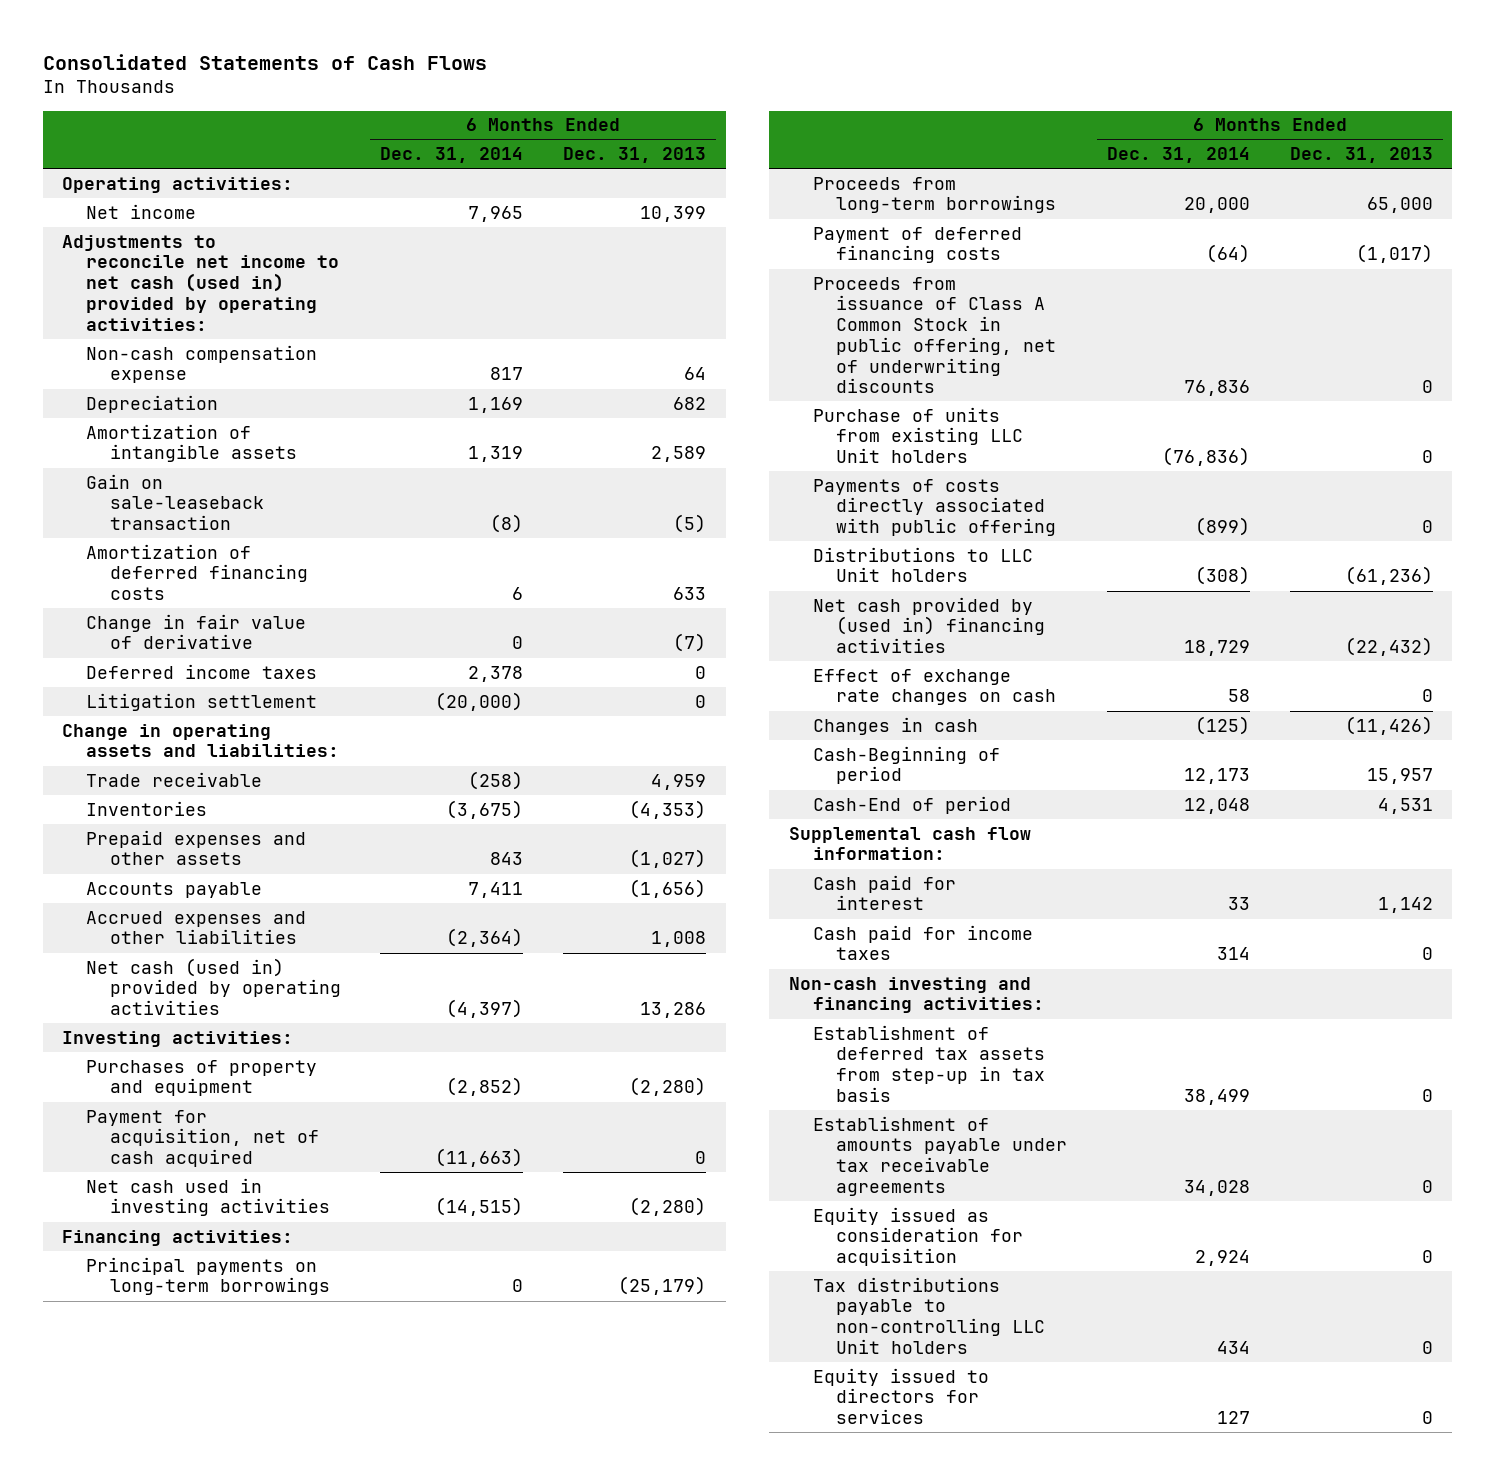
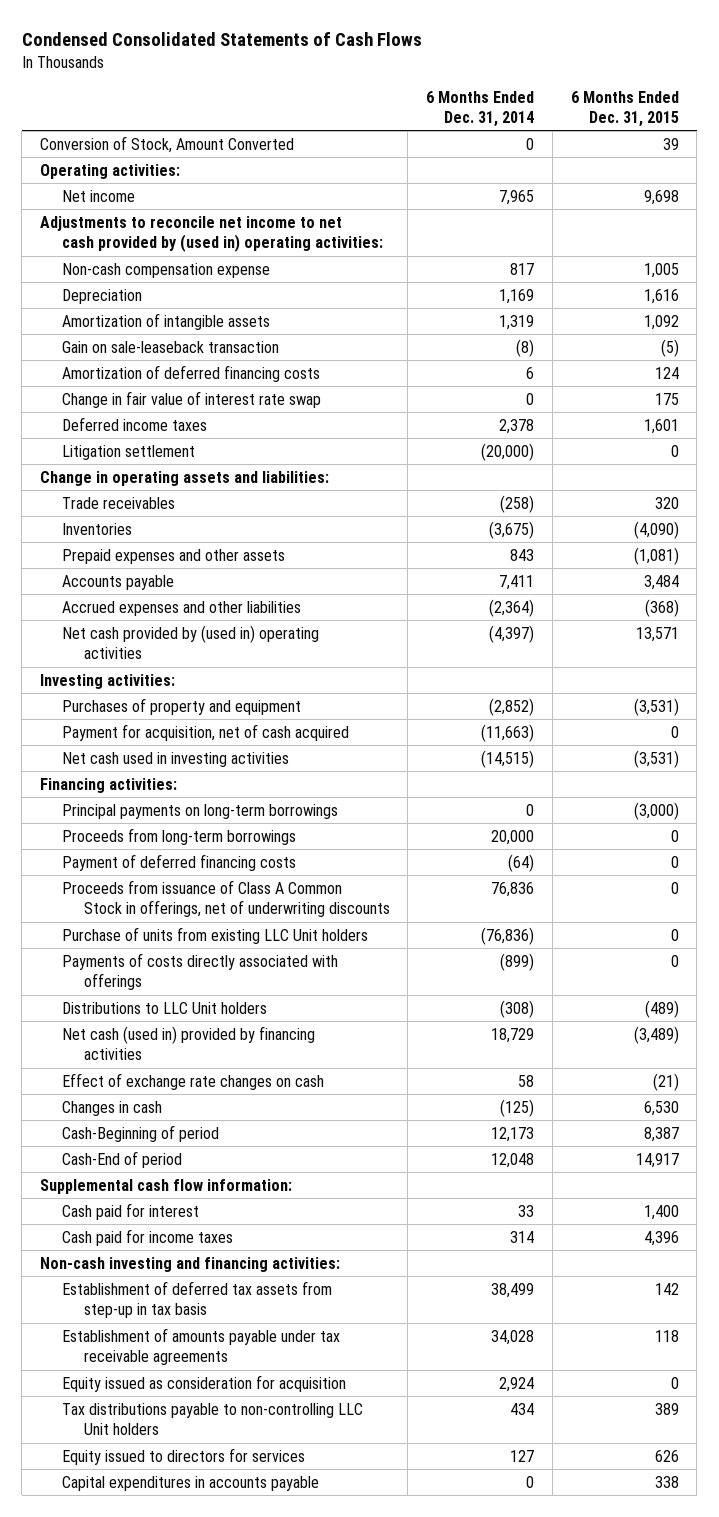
- Consolidated Statements of Cash Flows
+ Condensed Consolidated Statements of Cash Flows
- | 6 Months Ended Dec. 31, 2014 | 6 Months Ended Dec. 31, 2013
+ | 6 Months Ended Dec. 31, 2014 | 6 Months Ended Dec. 31, 2015
+ Conversion of Stock, Amount Converted | 0 | 39
- Adjustments to reconcile net income to net cash (used in) provided by operating activities:
+ Adjustments to reconcile net income to net cash provided by (used in) operating activities:
- Change in fair value of derivative | 0 | (7)
+ Change in fair value of interest rate swap | 0 | 175
- Trade receivable | (258) | 4,959
+ Trade receivables | (258) | 320
- Net cash (used in) provided by operating activities | (4,397) | 13,286
+ Net cash provided by (used in) operating activities | (4,397) | 13,571
- Proceeds from issuance of Class A Common Stock in public offering, net of underwriting discounts | 76,836 | 0
+ Proceeds from issuance of Class A Common Stock in offerings, net of underwriting discounts | 76,836 | 0
- Payments of costs directly associated with public offering | (899) | 0
+ Payments of costs directly associated with offerings | (899) | 0
- Net cash provided by (used in) financing activities | 18,729 | (22,432)
+ Net cash (used in) provided by financing activities | 18,729 | (3,489)
+ Capital expenditures in accounts payable | 0 | 338

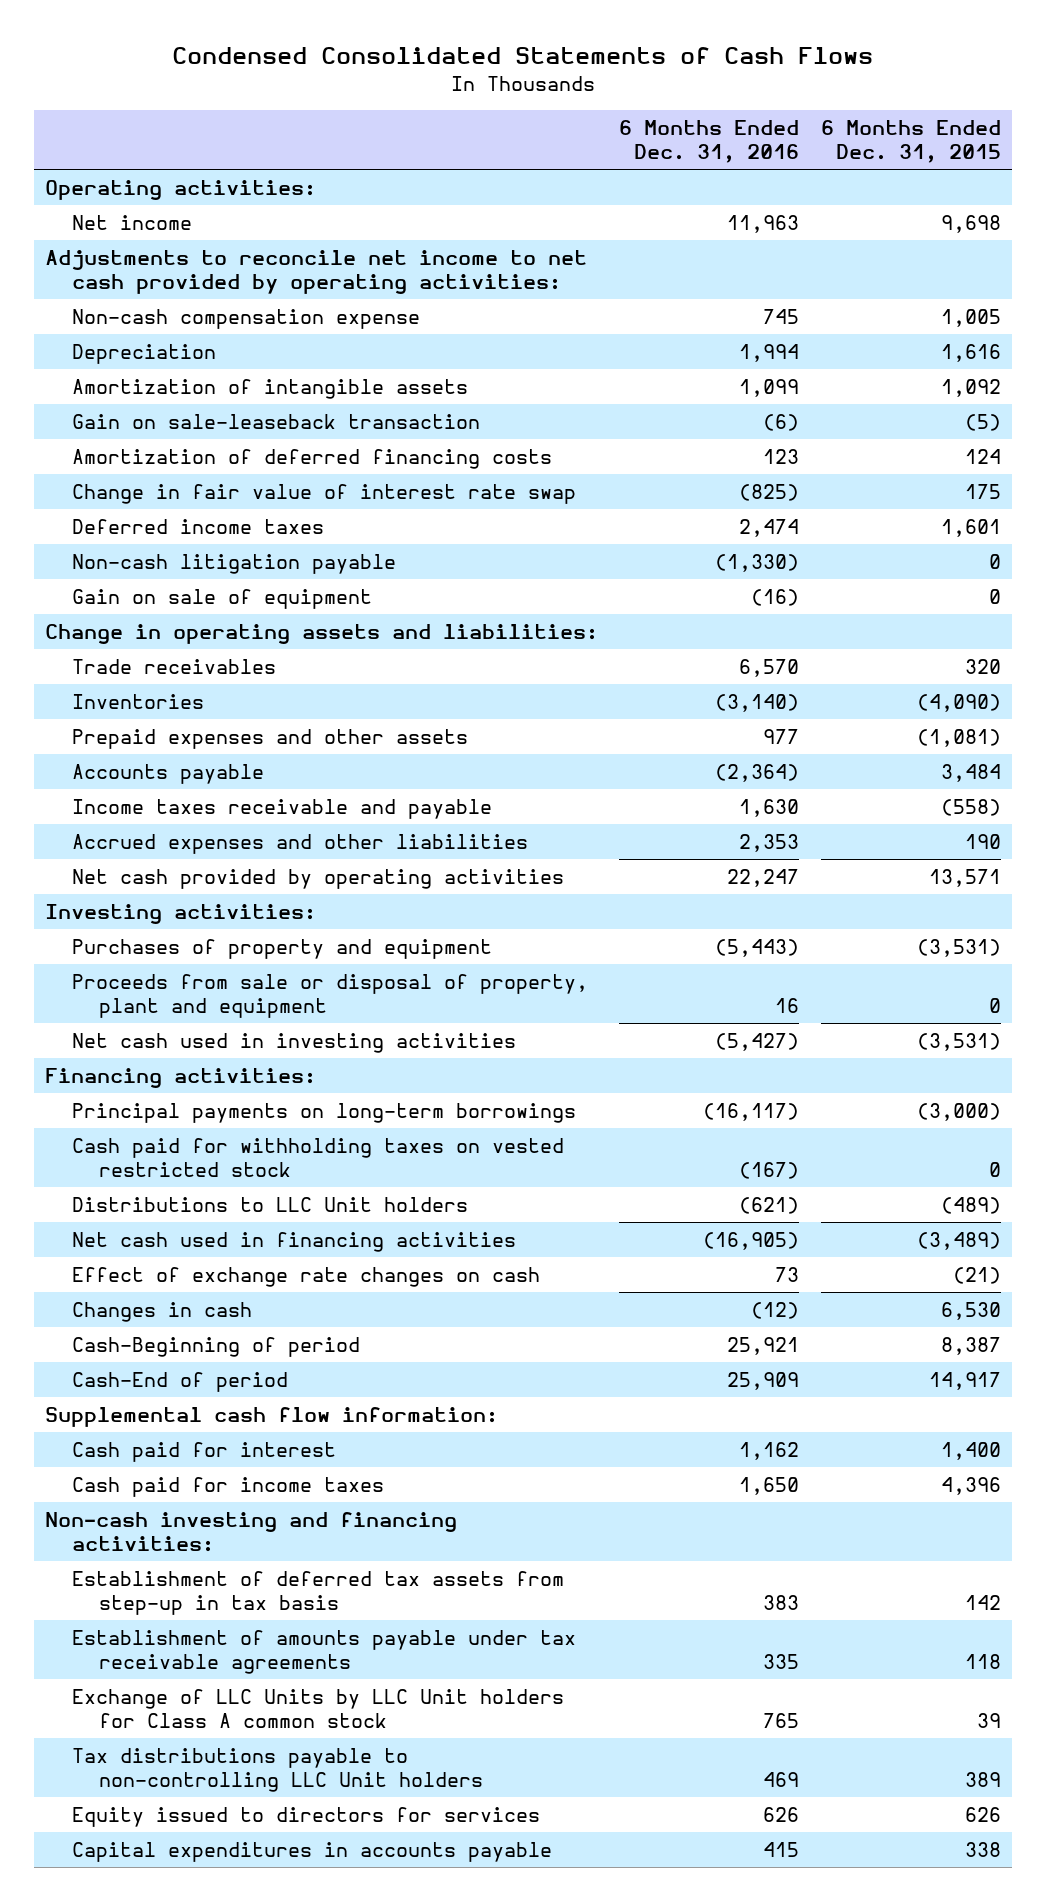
- | 6 Months Ended Dec. 31, 2014 | 6 Months Ended Dec. 31, 2015
+ | 6 Months Ended Dec. 31, 2016 | 6 Months Ended Dec. 31, 2015
- Conversion of Stock, Amount Converted | 0 | 39
- Adjustments to reconcile net income to net cash provided by (used in) operating activities:
+ Adjustments to reconcile net income to net cash provided by operating activities:
- Litigation settlement | (20,000) | 0
+ Non-cash litigation payable | (1,330) | 0
+ Gain on sale of equipment | (16) | 0
- Accrued expenses and other liabilities | (2,364) | (368)
- Net cash provided by (used in) operating activities | (4,397) | 13,571
+ Income taxes receivable and payable | 1,630 | (558)
+ Accrued expenses and other liabilities | 2,353 | 190
+ Net cash provided by operating activities | 22,247 | 13,571
- Payment for acquisition, net of cash acquired | (11,663) | 0
+ Proceeds from sale or disposal of property, plant and equipment | 16 | 0
- Proceeds from long-term borrowings | 20,000 | 0
- Payment of deferred financing costs | (64) | 0
- Proceeds from issuance of Class A Common Stock in offerings, net of underwriting discounts | 76,836 | 0
- Purchase of units from existing LLC Unit holders | (76,836) | 0
- Payments of costs directly associated with offerings | (899) | 0
+ Cash paid for withholding taxes on vested restricted stock | (167) | 0
- Net cash (used in) provided by financing activities | 18,729 | (3,489)
+ Net cash used in financing activities | (16,905) | (3,489)
- Equity issued as consideration for acquisition | 2,924 | 0
+ Exchange of LLC Units by LLC Unit holders for Class A common stock | 765 | 39

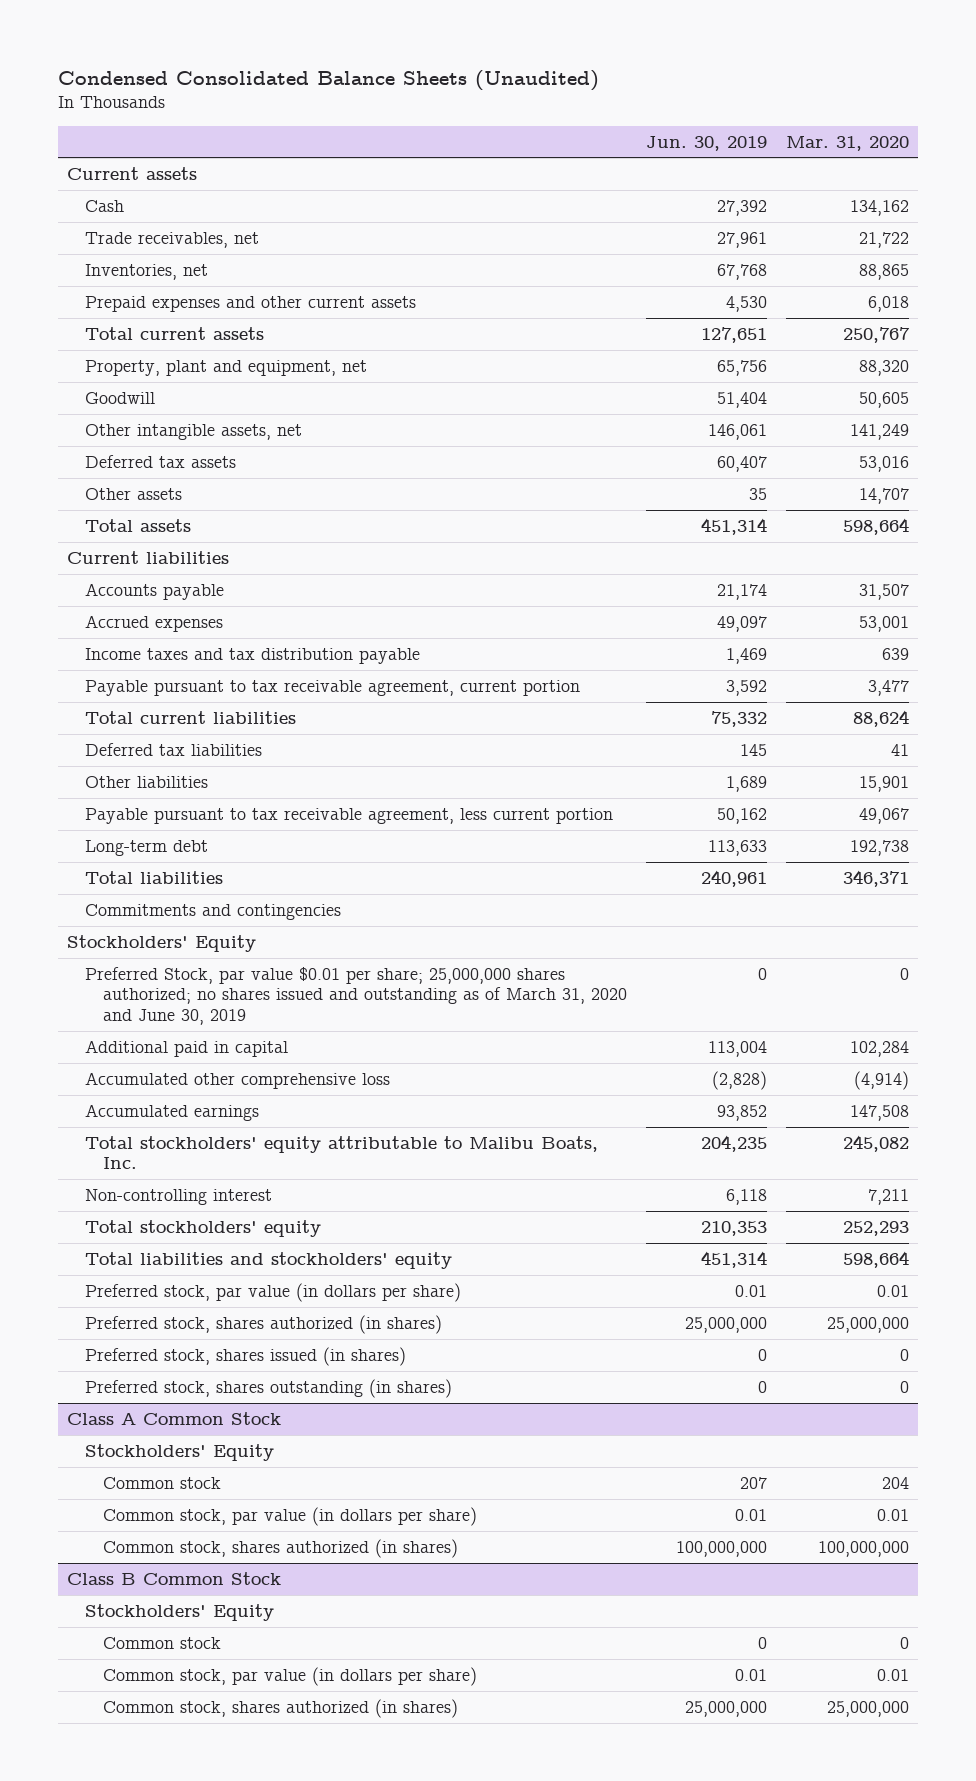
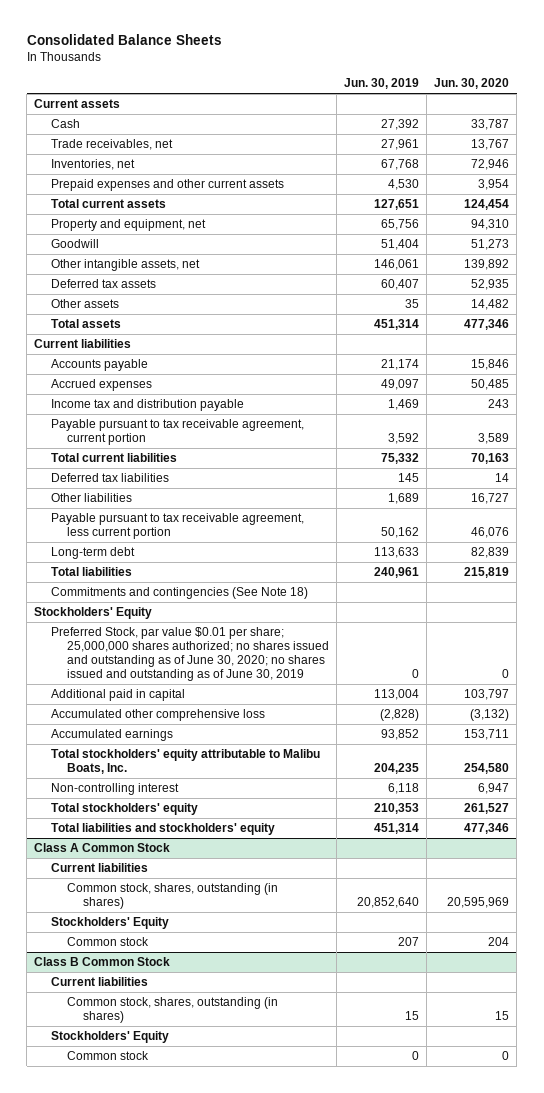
- Condensed Consolidated Balance Sheets (Unaudited)
+ Consolidated Balance Sheets
- | Jun. 30, 2019 | Mar. 31, 2020
+ | Jun. 30, 2019 | Jun. 30, 2020
- Property, plant and equipment, net | 65,756 | 88,320
+ Property and equipment, net | 65,756 | 94,310
- Income taxes and tax distribution payable | 1,469 | 639
+ Income tax and distribution payable | 1,469 | 243
- Commitments and contingencies
+ Commitments and contingencies (See Note 18)
- Preferred Stock, par value $0.01 per share; 25,000,000 shares authorized; no shares issued and outstanding as of March 31, 2020 and June 30, 2019 | 0 | 0
+ Preferred Stock, par value $0.01 per share; 25,000,000 shares authorized; no shares issued and outstanding as of June 30, 2020; no shares issued and outstanding as of June 30, 2019 | 0 | 0
- Preferred stock, par value (in dollars per share) | 0.01 | 0.01
- Preferred stock, shares authorized (in shares) | 25,000,000 | 25,000,000
- Preferred stock, shares issued (in shares) | 0 | 0
- Preferred stock, shares outstanding (in shares) | 0 | 0
@ Class A Common Stock
+ Current liabilities
+ Common stock, shares, outstanding (in shares) | 20,852,640 | 20,595,969
- Common stock, par value (in dollars per share) | 0.01 | 0.01
- Common stock, shares authorized (in shares) | 100,000,000 | 100,000,000
@ Class B Common Stock
+ Current liabilities
+ Common stock, shares, outstanding (in shares) | 15 | 15
- Common stock, par value (in dollars per share) | 0.01 | 0.01
- Common stock, shares authorized (in shares) | 25,000,000 | 25,000,000

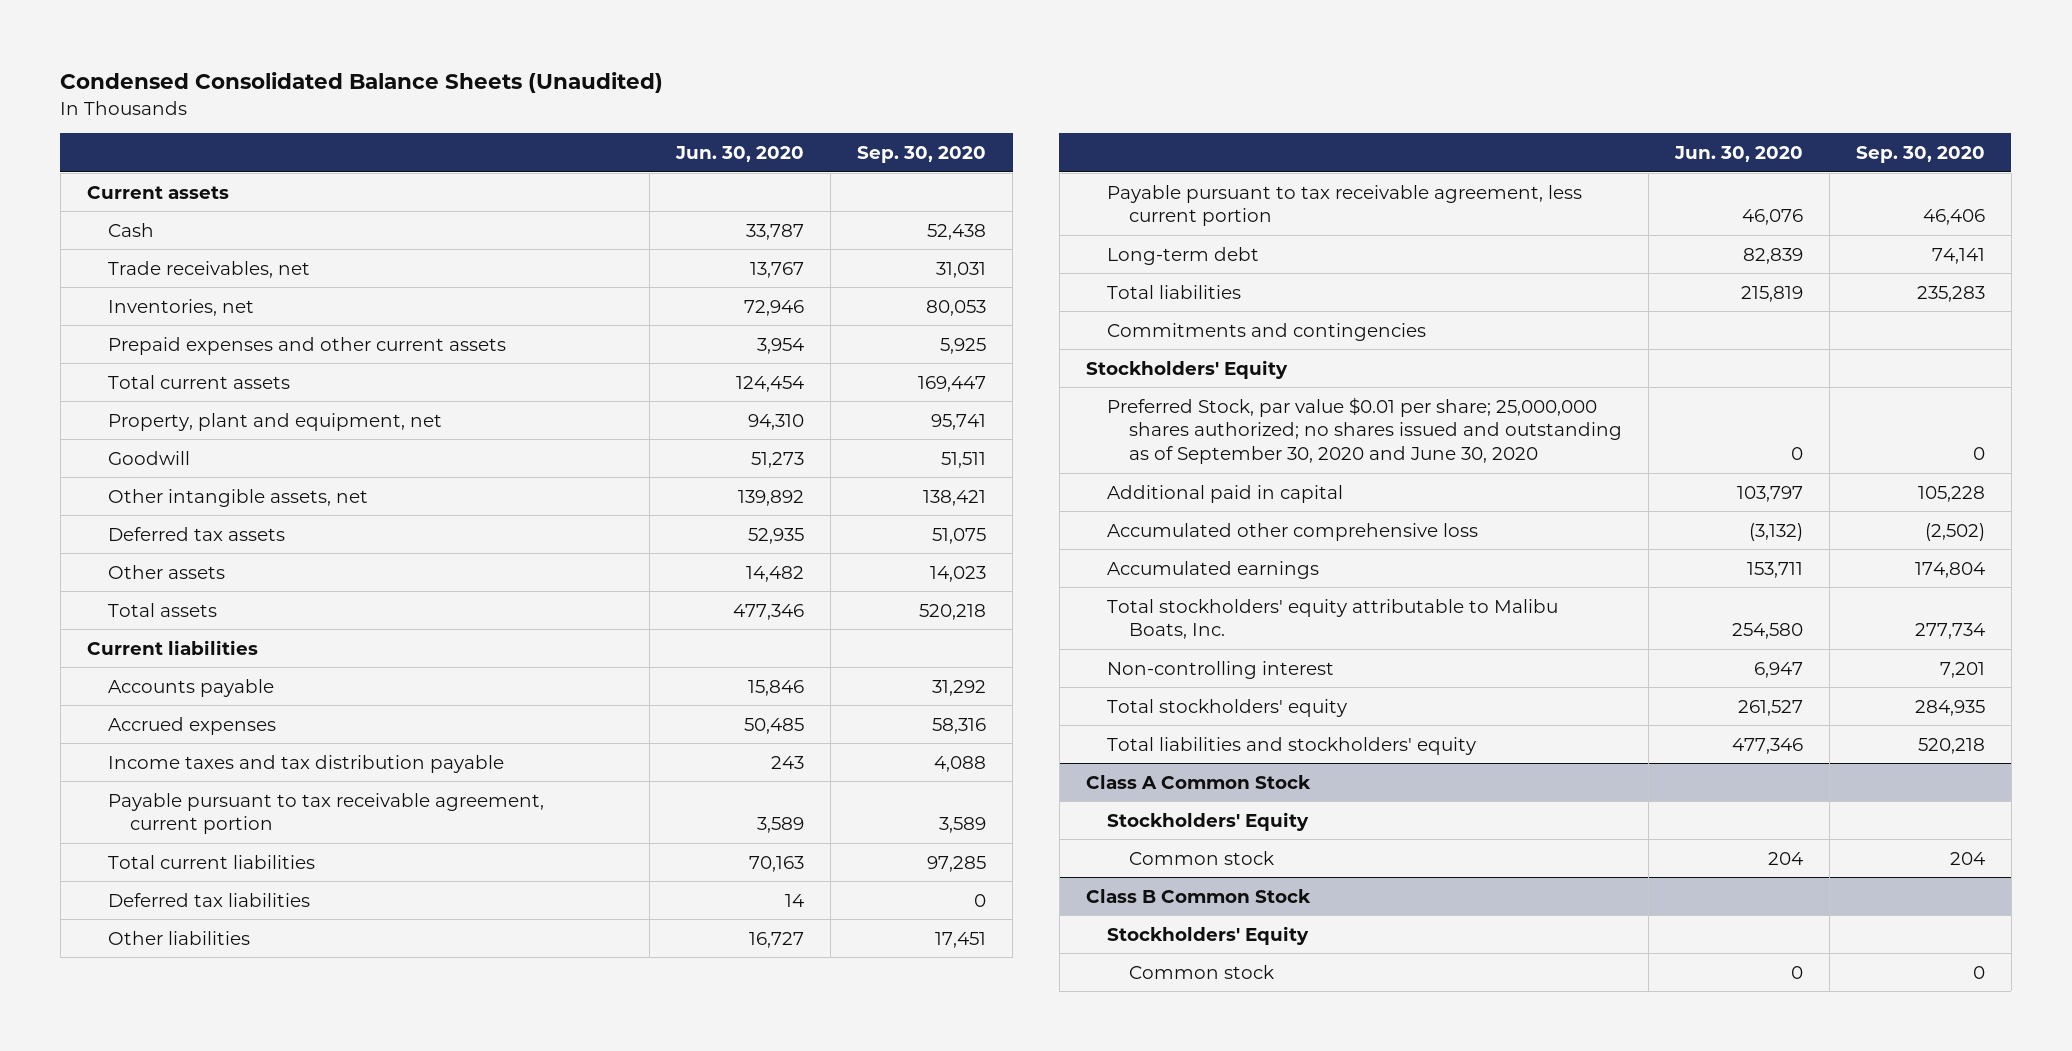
- Consolidated Balance Sheets
+ Condensed Consolidated Balance Sheets (Unaudited)
- | Jun. 30, 2019 | Jun. 30, 2020
+ | Jun. 30, 2020 | Sep. 30, 2020
- Property and equipment, net | 65,756 | 94,310
+ Property, plant and equipment, net | 94,310 | 95,741
- Income tax and distribution payable | 1,469 | 243
+ Income taxes and tax distribution payable | 243 | 4,088
- Commitments and contingencies (See Note 18)
+ Commitments and contingencies
- Preferred Stock, par value $0.01 per share; 25,000,000 shares authorized; no shares issued and outstanding as of June 30, 2020; no shares issued and outstanding as of June 30, 2019 | 0 | 0
+ Preferred Stock, par value $0.01 per share; 25,000,000 shares authorized; no shares issued and outstanding as of September 30, 2020 and June 30, 2020 | 0 | 0
@ Class A Common Stock
- Current liabilities
- Common stock, shares, outstanding (in shares) | 20,852,640 | 20,595,969
@ Class B Common Stock
- Current liabilities
- Common stock, shares, outstanding (in shares) | 15 | 15

